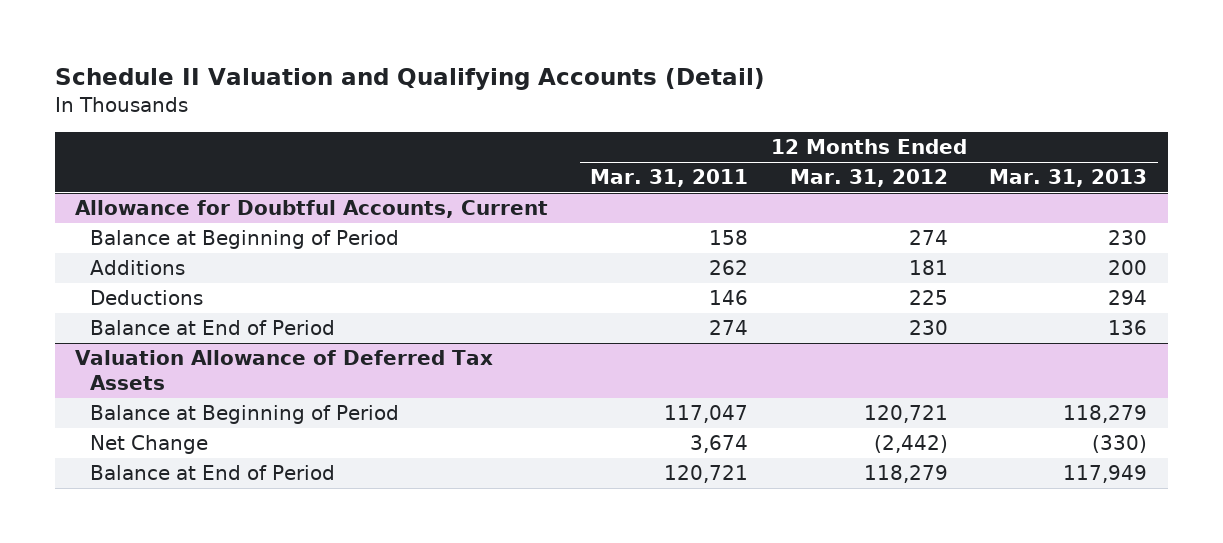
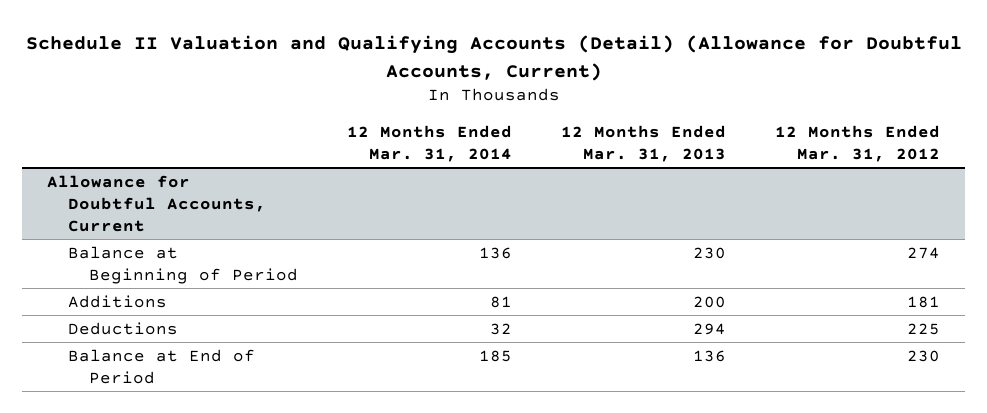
- Schedule II Valuation and Qualifying Accounts (Detail)
+ Schedule II Valuation and Qualifying Accounts (Detail) (Allowance for Doubtful Accounts, Current)
- | 12 Months Ended Mar. 31, 2011 | 12 Months Ended Mar. 31, 2012 | 12 Months Ended Mar. 31, 2013
+ | 12 Months Ended Mar. 31, 2014 | 12 Months Ended Mar. 31, 2013 | 12 Months Ended Mar. 31, 2012
- Valuation Allowance of Deferred Tax Assets
- Balance at Beginning of Period | 117,047 | 120,721 | 118,279
- Net Change | 3,674 | (2,442) | (330)
- Balance at End of Period | 120,721 | 118,279 | 117,949

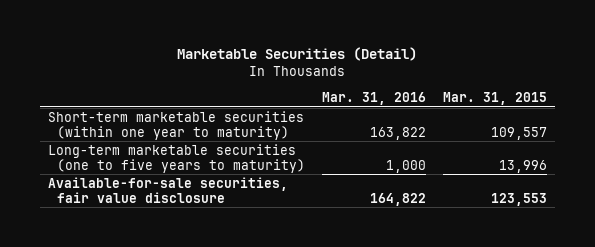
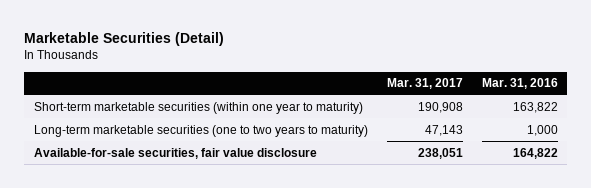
- | Mar. 31, 2016 | Mar. 31, 2015
+ | Mar. 31, 2017 | Mar. 31, 2016
- Long-term marketable securities (one to five years to maturity) | 1,000 | 13,996
+ Long-term marketable securities (one to two years to maturity) | 47,143 | 1,000

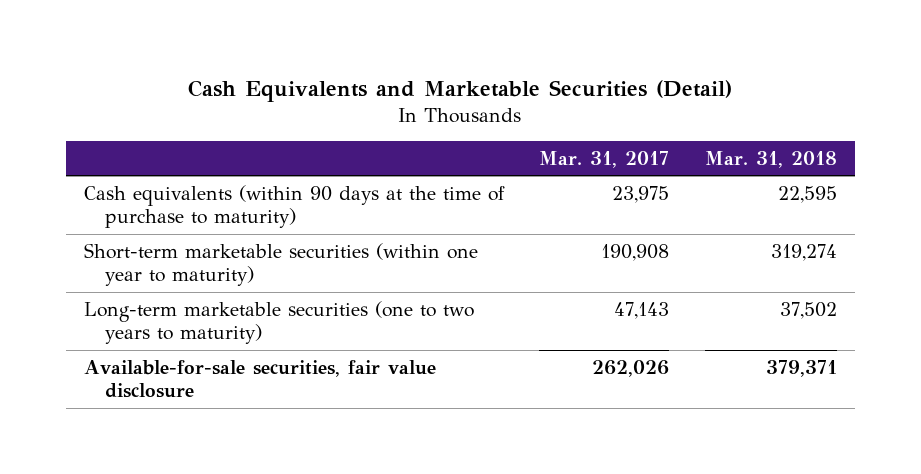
- Marketable Securities (Detail)
+ Cash Equivalents and Marketable Securities (Detail)
- | Mar. 31, 2017 | Mar. 31, 2016
+ | Mar. 31, 2017 | Mar. 31, 2018
+ Cash equivalents (within 90 days at the time of purchase to maturity) | 23,975 | 22,595
- Available-for-sale securities, fair value disclosure | 238,051 | 164,822
+ Available-for-sale securities, fair value disclosure | 262,026 | 379,371

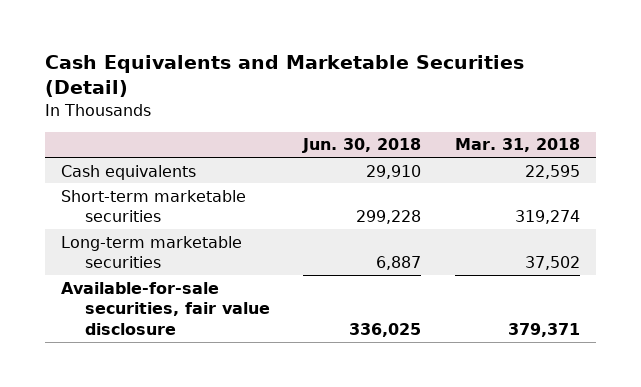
- | Mar. 31, 2017 | Mar. 31, 2018
+ | Jun. 30, 2018 | Mar. 31, 2018
- Cash equivalents (within 90 days at the time of purchase to maturity) | 23,975 | 22,595
- Short-term marketable securities (within one year to maturity) | 190,908 | 319,274
- Long-term marketable securities (one to two years to maturity) | 47,143 | 37,502
+ Cash equivalents | 29,910 | 22,595
+ Short-term marketable securities | 299,228 | 319,274
+ Long-term marketable securities | 6,887 | 37,502

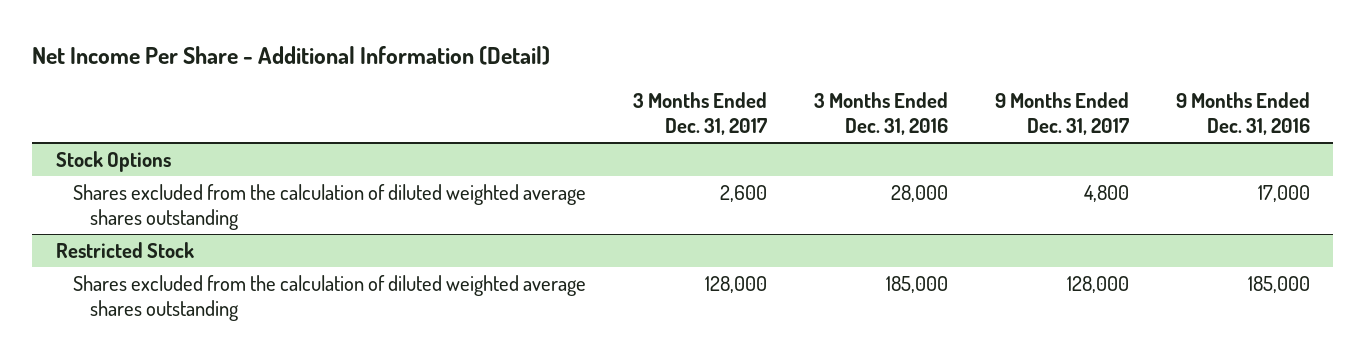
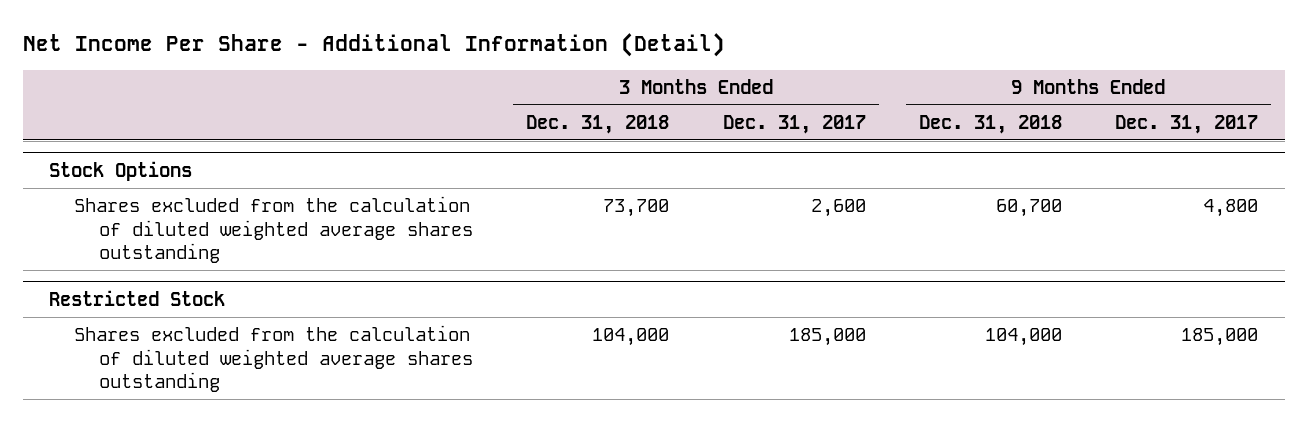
- | 3 Months Ended Dec. 31, 2017 | 3 Months Ended Dec. 31, 2016 | 9 Months Ended Dec. 31, 2017 | 9 Months Ended Dec. 31, 2016
+ | 3 Months Ended Dec. 31, 2018 | 3 Months Ended Dec. 31, 2017 | 9 Months Ended Dec. 31, 2018 | 9 Months Ended Dec. 31, 2017
@ Restricted Stock
- Shares excluded from the calculation of diluted weighted average shares outstanding | 128,000 | 185,000 | 128,000 | 185,000
+ Shares excluded from the calculation of diluted weighted average shares outstanding | 104,000 | 185,000 | 104,000 | 185,000

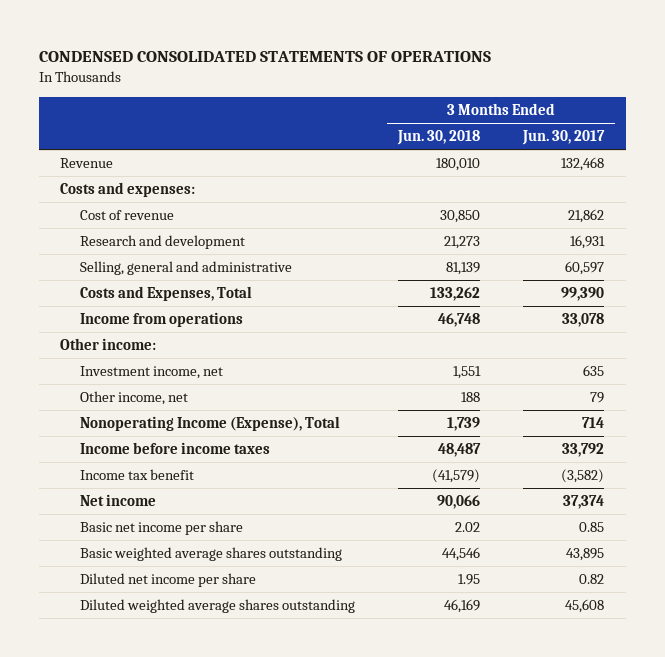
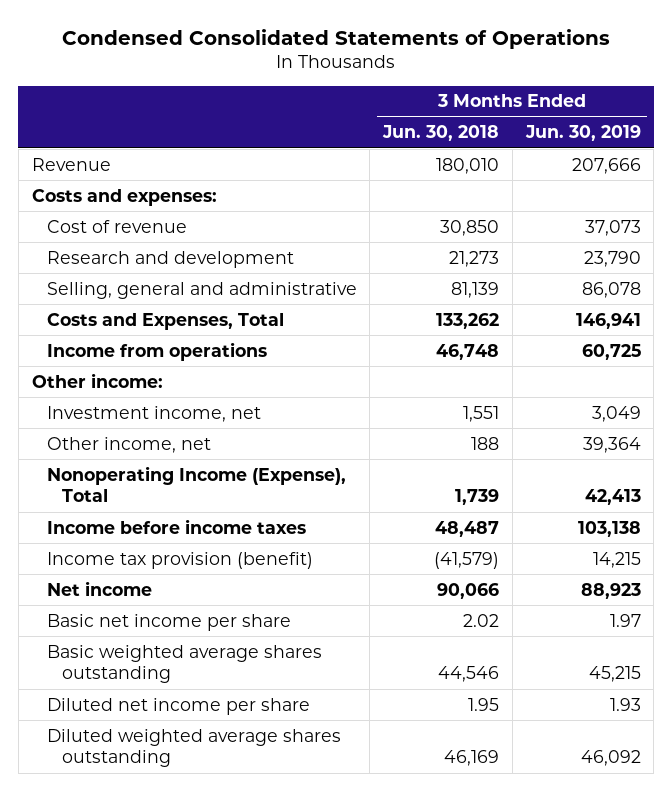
- CONDENSED CONSOLIDATED STATEMENTS OF OPERATIONS
+ Condensed Consolidated Statements of Operations
- | 3 Months Ended Jun. 30, 2018 | 3 Months Ended Jun. 30, 2017
+ | 3 Months Ended Jun. 30, 2018 | 3 Months Ended Jun. 30, 2019
- Income tax benefit | (41,579) | (3,582)
+ Income tax provision (benefit) | (41,579) | 14,215

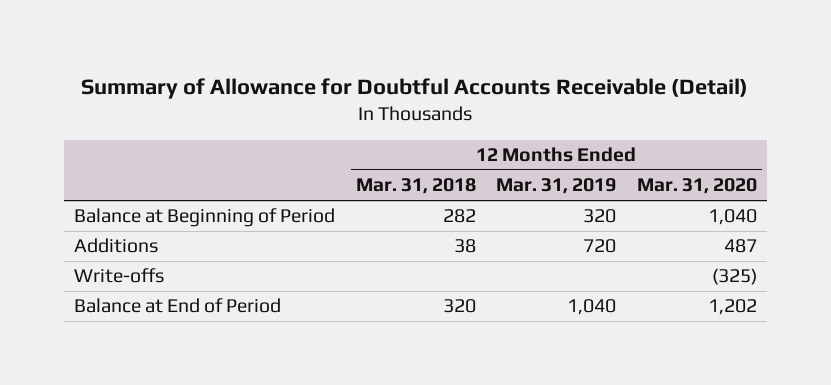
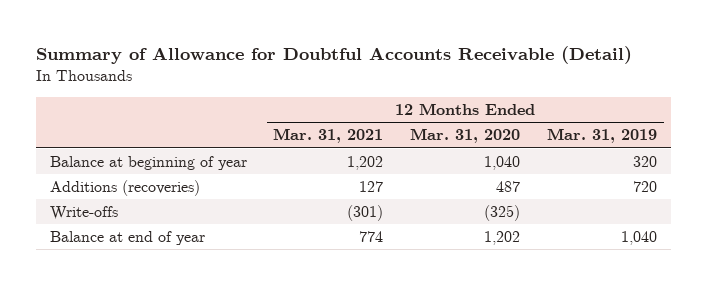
- | 12 Months Ended Mar. 31, 2018 | 12 Months Ended Mar. 31, 2019 | 12 Months Ended Mar. 31, 2020
+ | 12 Months Ended Mar. 31, 2021 | 12 Months Ended Mar. 31, 2020 | 12 Months Ended Mar. 31, 2019
- Balance at Beginning of Period | 282 | 320 | 1,040
- Additions | 38 | 720 | 487
+ Balance at beginning of year | 1,202 | 1,040 | 320
+ Additions (recoveries) | 127 | 487 | 720
- Balance at End of Period | 320 | 1,040 | 1,202
+ Balance at end of year | 774 | 1,202 | 1,040

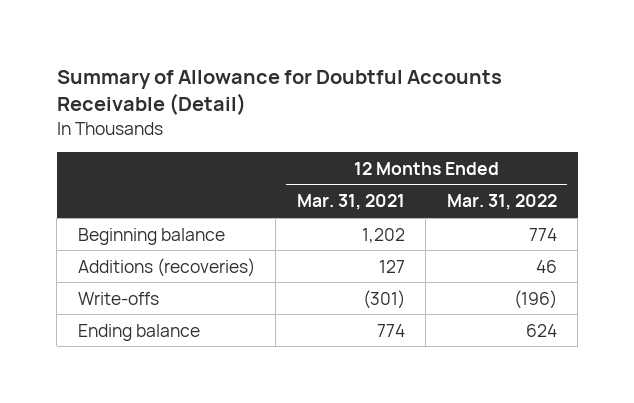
- | 12 Months Ended Mar. 31, 2021 | 12 Months Ended Mar. 31, 2020 | 12 Months Ended Mar. 31, 2019
+ | 12 Months Ended Mar. 31, 2021 | 12 Months Ended Mar. 31, 2022
- Balance at beginning of year | 1,202 | 1,040 | 320
+ Beginning balance | 1,202 | 774
- Balance at end of year | 774 | 1,202 | 1,040
+ Ending balance | 774 | 624

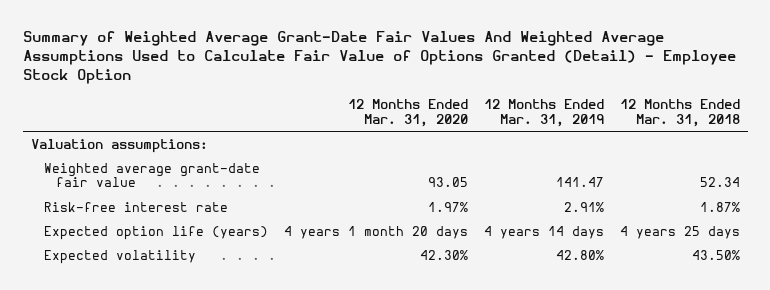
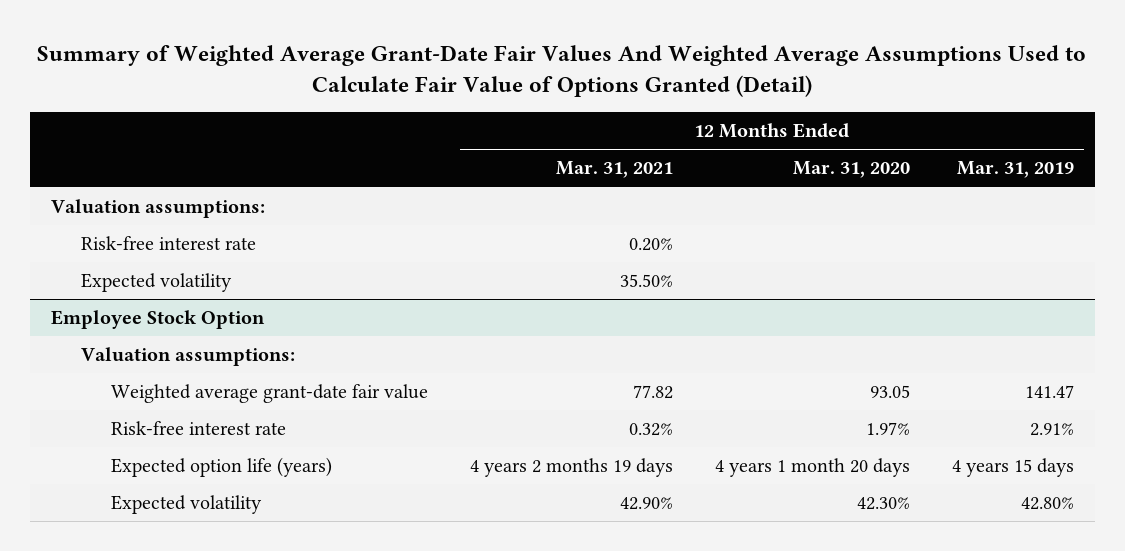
- Summary of Weighted Average Grant-Date Fair Values And Weighted Average Assumptions Used to Calculate Fair Value of Options Granted (Detail) - Employee Stock Option
+ Summary of Weighted Average Grant-Date Fair Values And Weighted Average Assumptions Used to Calculate Fair Value of Options Granted (Detail)
- | 12 Months Ended Mar. 31, 2020 | 12 Months Ended Mar. 31, 2019 | 12 Months Ended Mar. 31, 2018
+ | 12 Months Ended Mar. 31, 2021 | 12 Months Ended Mar. 31, 2020 | 12 Months Ended Mar. 31, 2019
+ Risk-free interest rate | 0.20% | |
+ Expected volatility | 35.50% | |
+ Employee Stock Option
+ Valuation assumptions:
- Expected option life (years) | 4 years 1 month 20 days | 4 years 14 days | 4 years 25 days
+ Expected option life (years) | 4 years 2 months 19 days | 4 years 1 month 20 days | 4 years 15 days

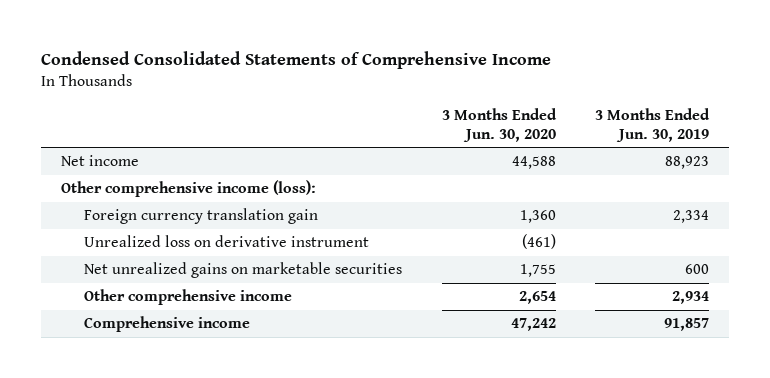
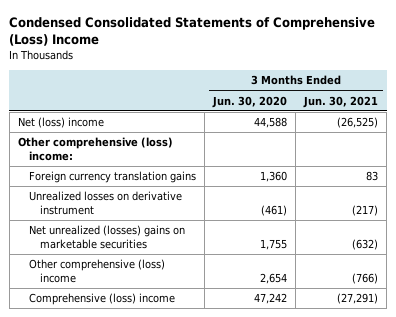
- Condensed Consolidated Statements of Comprehensive Income
+ Condensed Consolidated Statements of Comprehensive (Loss) Income
- | 3 Months Ended Jun. 30, 2020 | 3 Months Ended Jun. 30, 2019
+ | 3 Months Ended Jun. 30, 2020 | 3 Months Ended Jun. 30, 2021
- Net income | 44,588 | 88,923
- Other comprehensive income (loss):
- Foreign currency translation gain | 1,360 | 2,334
- Unrealized loss on derivative instrument | (461) |
- Net unrealized gains on marketable securities | 1,755 | 600
- Other comprehensive income | 2,654 | 2,934
- Comprehensive income | 47,242 | 91,857
+ Net (loss) income | 44,588 | (26,525)
+ Other comprehensive (loss) income:
+ Foreign currency translation gains | 1,360 | 83
+ Unrealized losses on derivative instrument | (461) | (217)
+ Net unrealized (losses) gains on marketable securities | 1,755 | (632)
+ Other comprehensive (loss) income | 2,654 | (766)
+ Comprehensive (loss) income | 47,242 | (27,291)

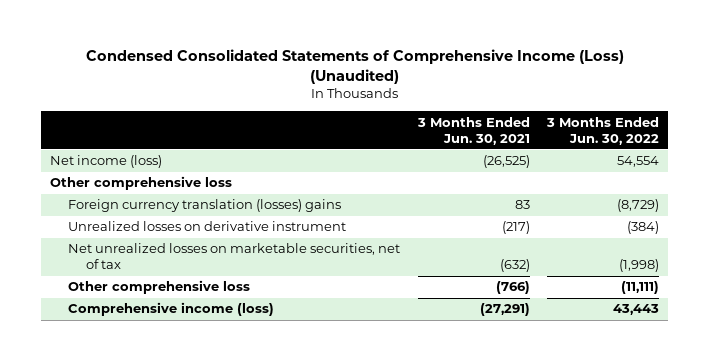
- Condensed Consolidated Statements of Comprehensive (Loss) Income
+ Condensed Consolidated Statements of Comprehensive Income (Loss) (Unaudited)
- | 3 Months Ended Jun. 30, 2020 | 3 Months Ended Jun. 30, 2021
+ | 3 Months Ended Jun. 30, 2021 | 3 Months Ended Jun. 30, 2022
- Net (loss) income | 44,588 | (26,525)
- Other comprehensive (loss) income:
- Foreign currency translation gains | 1,360 | 83
+ Net income (loss) | (26,525) | 54,554
+ Other comprehensive loss
+ Foreign currency translation (losses) gains | 83 | (8,729)
- Net unrealized (losses) gains on marketable securities | 1,755 | (632)
- Other comprehensive (loss) income | 2,654 | (766)
- Comprehensive (loss) income | 47,242 | (27,291)
+ Net unrealized losses on marketable securities, net of tax | (632) | (1,998)
+ Other comprehensive loss | (766) | (11,111)
+ Comprehensive income (loss) | (27,291) | 43,443

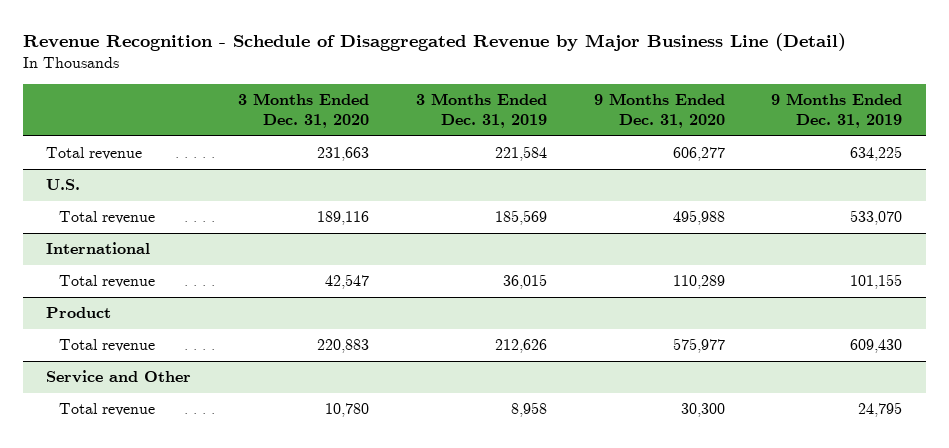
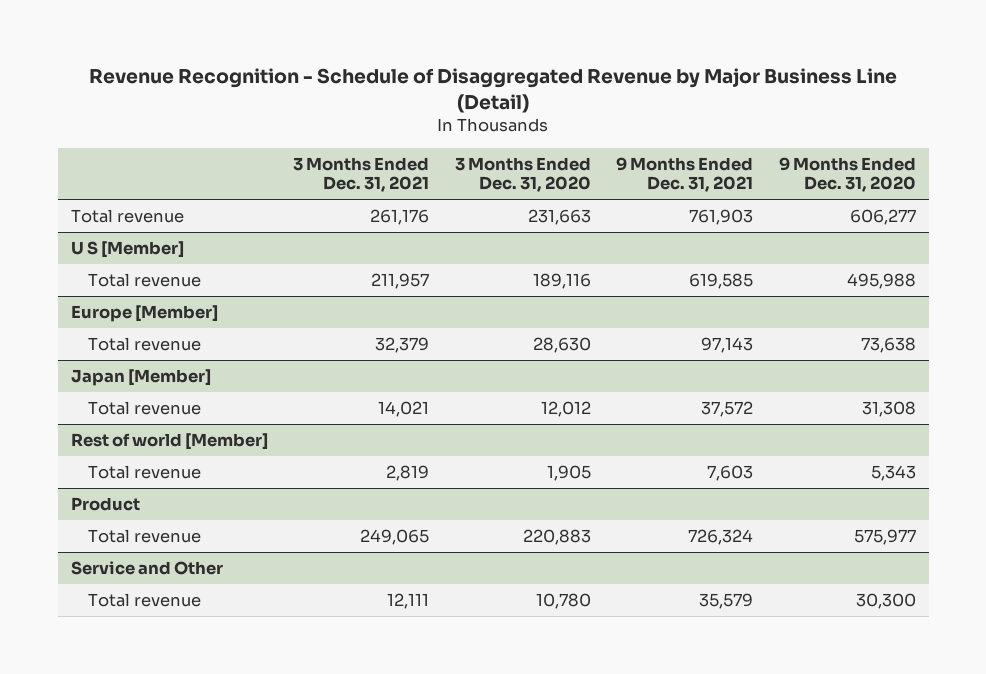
- | 3 Months Ended Dec. 31, 2020 | 3 Months Ended Dec. 31, 2019 | 9 Months Ended Dec. 31, 2020 | 9 Months Ended Dec. 31, 2019
+ | 3 Months Ended Dec. 31, 2021 | 3 Months Ended Dec. 31, 2020 | 9 Months Ended Dec. 31, 2021 | 9 Months Ended Dec. 31, 2020
- U.S.
+ U S [Member]
- International
- Total revenue | 42,547 | 36,015 | 110,289 | 101,155
+ Europe [Member]
+ Total revenue | 32,379 | 28,630 | 97,143 | 73,638
+ Japan [Member]
+ Total revenue | 14,021 | 12,012 | 37,572 | 31,308
+ Rest of world [Member]
+ Total revenue | 2,819 | 1,905 | 7,603 | 5,343

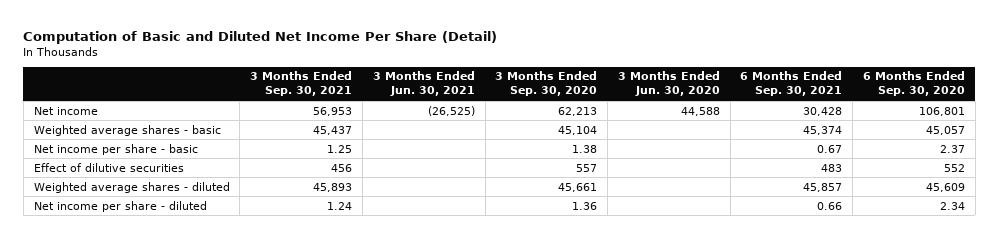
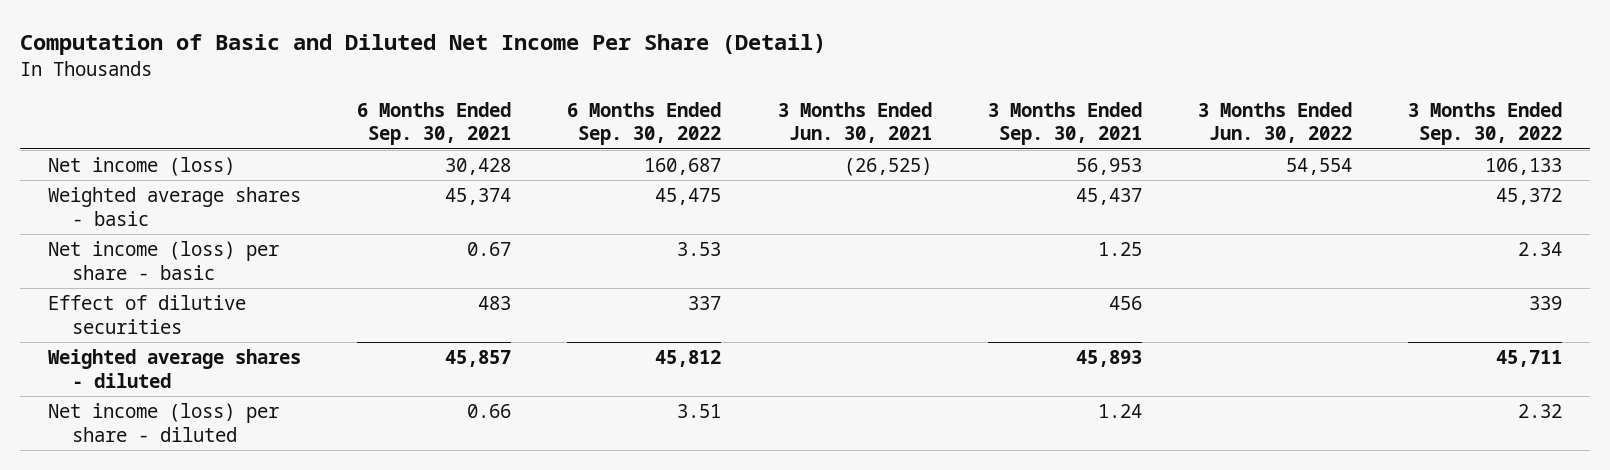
- | 3 Months Ended Sep. 30, 2021 | 3 Months Ended Jun. 30, 2021 | 3 Months Ended Sep. 30, 2020 | 3 Months Ended Jun. 30, 2020 | 6 Months Ended Sep. 30, 2021 | 6 Months Ended Sep. 30, 2020
+ | 6 Months Ended Sep. 30, 2021 | 6 Months Ended Sep. 30, 2022 | 3 Months Ended Jun. 30, 2021 | 3 Months Ended Sep. 30, 2021 | 3 Months Ended Jun. 30, 2022 | 3 Months Ended Sep. 30, 2022
- Net income | 56,953 | (26,525) | 62,213 | 44,588 | 30,428 | 106,801
+ Net income (loss) | 30,428 | 160,687 | (26,525) | 56,953 | 54,554 | 106,133
- Net income per share - basic | 1.25 | | 1.38 | | 0.67 | 2.37
+ Net income (loss) per share - basic | 0.67 | 3.53 | | 1.25 | | 2.34
- Net income per share - diluted | 1.24 | | 1.36 | | 0.66 | 2.34
+ Net income (loss) per share - diluted | 0.66 | 3.51 | | 1.24 | | 2.32

